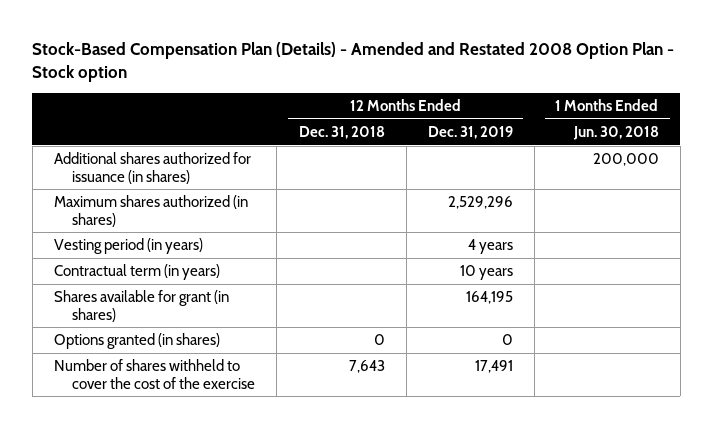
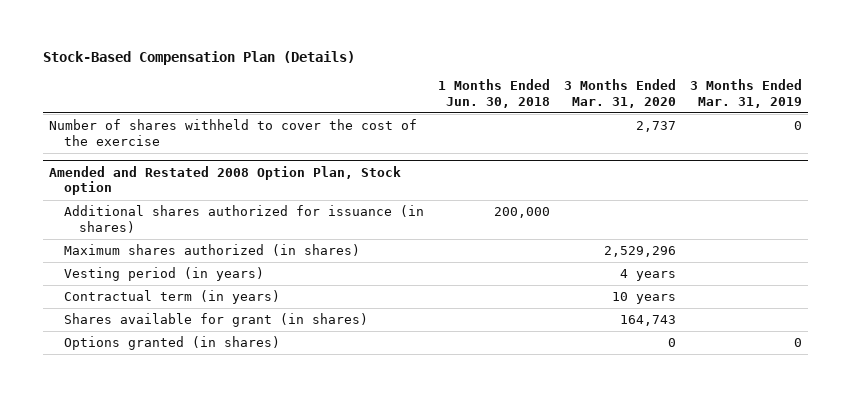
- Stock-Based Compensation Plan (Details) - Amended and Restated 2008 Option Plan - Stock option
+ Stock-Based Compensation Plan (Details)
- | 12 Months Ended Dec. 31, 2018 | 12 Months Ended Dec. 31, 2019 | 1 Months Ended Jun. 30, 2018
+ | 1 Months Ended Jun. 30, 2018 | 3 Months Ended Mar. 31, 2020 | 3 Months Ended Mar. 31, 2019
- Additional shares authorized for issuance (in shares) | | | 200,000
- Maximum shares authorized (in shares) | | 2,529,296 |
- Vesting period (in years) | | 4 years |
- Contractual term (in years) | | 10 years |
- Shares available for grant (in shares) | | 164,195 |
- Options granted (in shares) | 0 | 0 |
+ Amended and Restated 2008 Option Plan, Stock option
+ Additional shares authorized for issuance (in shares) | 200,000 | |
+ Maximum shares authorized (in shares) | | 2,529,296 |
+ Vesting period (in years) | | 4 years |
+ Contractual term (in years) | | 10 years |
+ Shares available for grant (in shares) | | 164,743 |
+ Options granted (in shares) | | 0 | 0

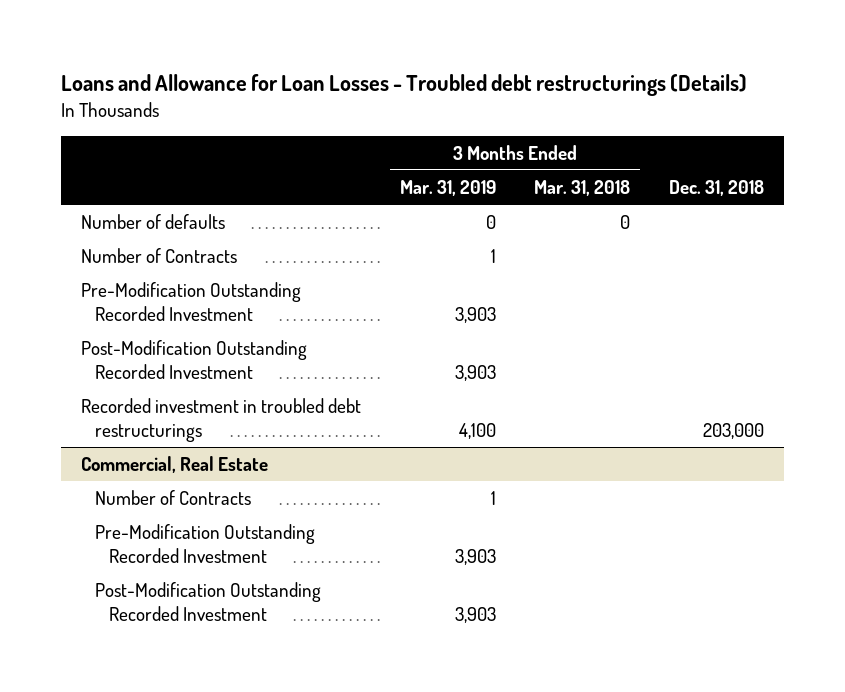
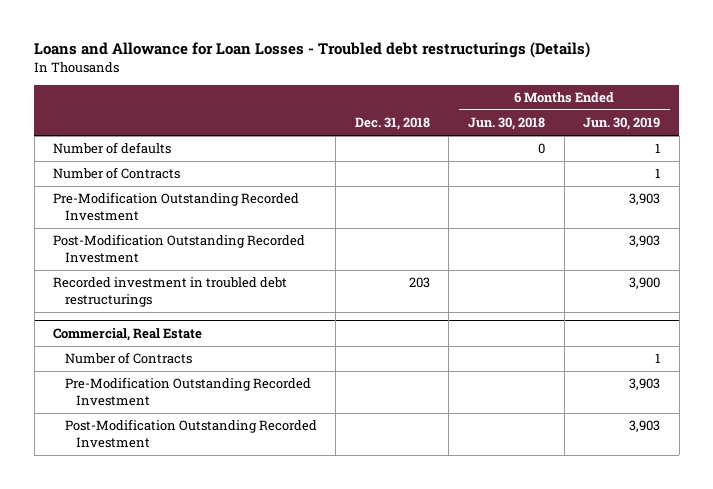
- | 3 Months Ended Mar. 31, 2019 | 3 Months Ended Mar. 31, 2018 | Dec. 31, 2018
+ | Dec. 31, 2018 | 6 Months Ended Jun. 30, 2018 | 6 Months Ended Jun. 30, 2019
- Recorded investment in troubled debt restructurings | 4,100 | | 203,000
+ Recorded investment in troubled debt restructurings | 203 | | 3,900

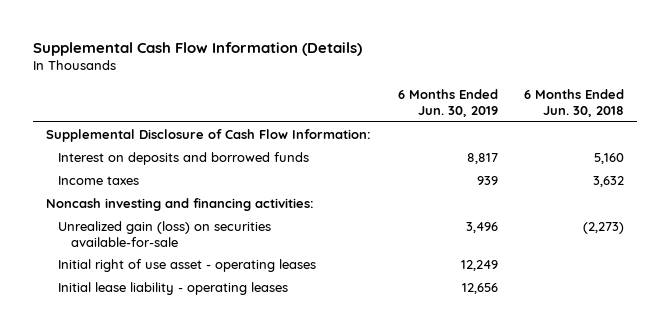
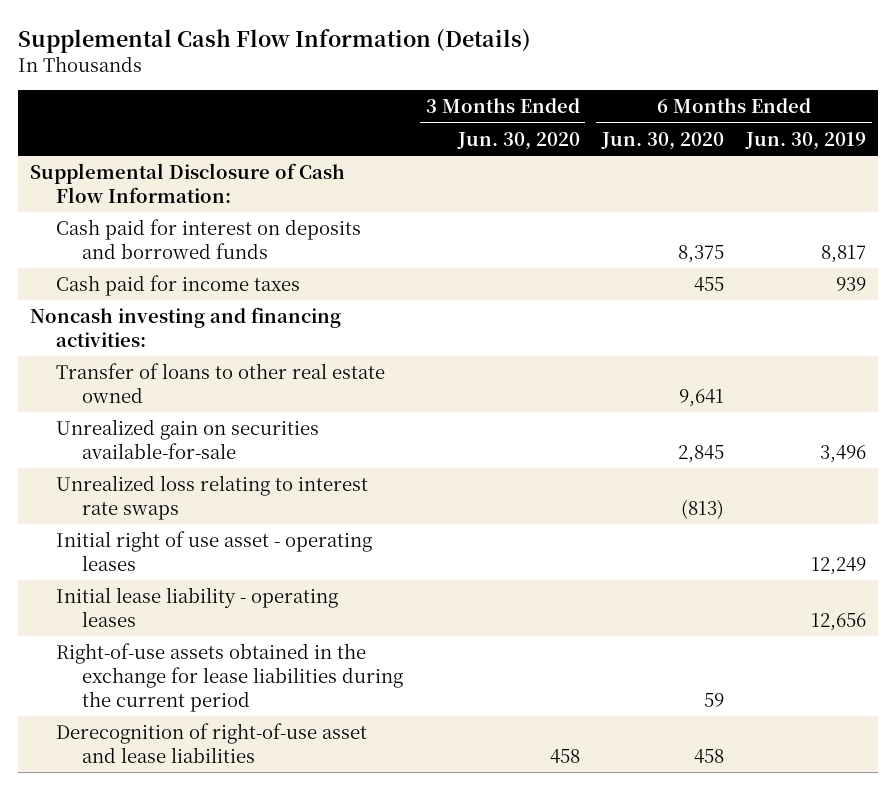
- | 6 Months Ended Jun. 30, 2019 | 6 Months Ended Jun. 30, 2018
+ | 3 Months Ended Jun. 30, 2020 | 6 Months Ended Jun. 30, 2020 | 6 Months Ended Jun. 30, 2019
- Interest on deposits and borrowed funds | 8,817 | 5,160
- Income taxes | 939 | 3,632
+ Cash paid for interest on deposits and borrowed funds | | 8,375 | 8,817
+ Cash paid for income taxes | | 455 | 939
- Unrealized gain (loss) on securities available-for-sale | 3,496 | (2,273)
+ Transfer of loans to other real estate owned | | 9,641 |
+ Unrealized gain on securities available-for-sale | | 2,845 | 3,496
+ Unrealized loss relating to interest rate swaps | | (813) |
+ Right-of-use assets obtained in the exchange for lease liabilities during the current period | | 59 |
+ Derecognition of right-of-use asset and lease liabilities | 458 | 458 |

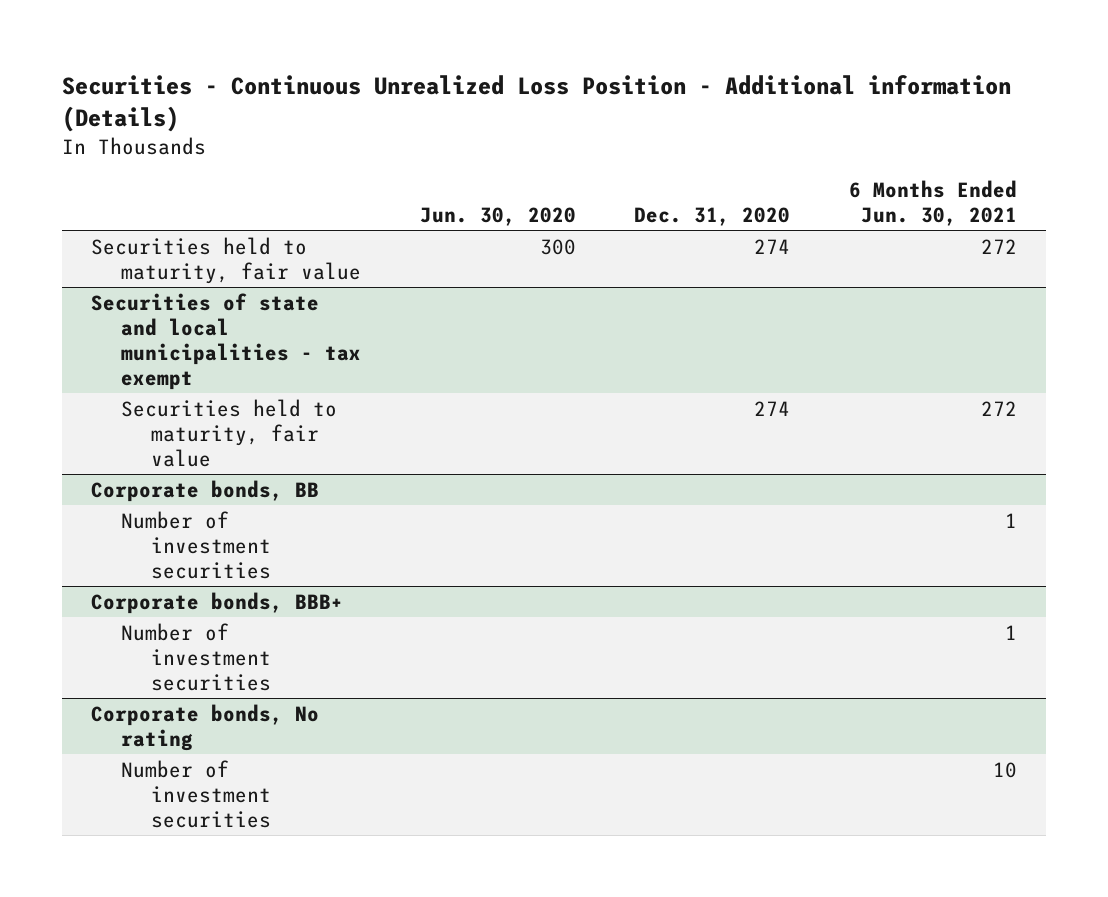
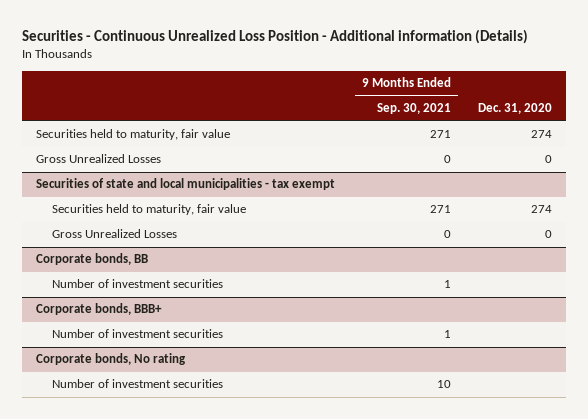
- | Jun. 30, 2020 | Dec. 31, 2020 | 6 Months Ended Jun. 30, 2021
+ | 9 Months Ended Sep. 30, 2021 | Dec. 31, 2020
+ Gross Unrealized Losses | 0 | 0
@ Securities of state and local municipalities - tax exempt
+ Gross Unrealized Losses | 0 | 0

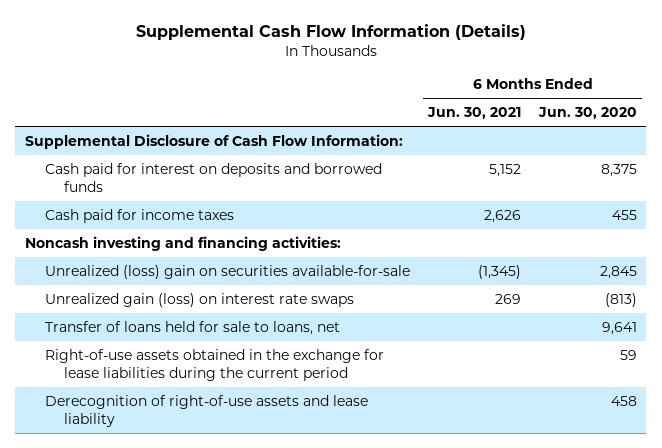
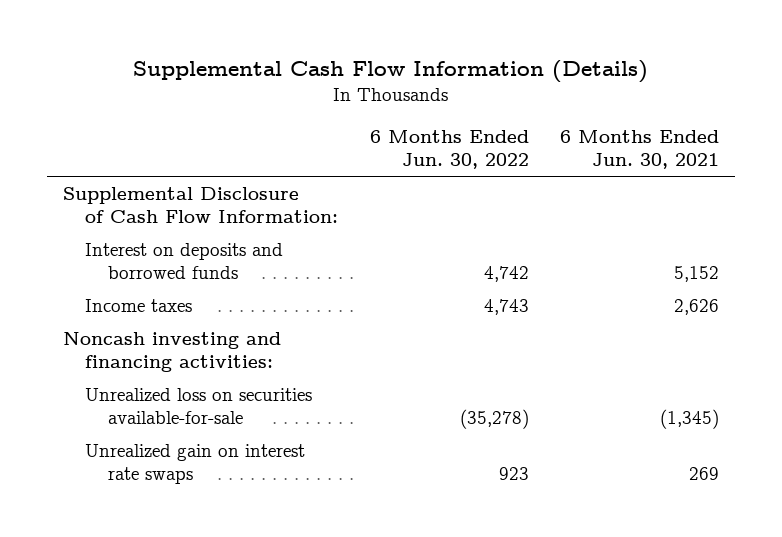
- | 6 Months Ended Jun. 30, 2021 | 6 Months Ended Jun. 30, 2020
+ | 6 Months Ended Jun. 30, 2022 | 6 Months Ended Jun. 30, 2021
- Cash paid for interest on deposits and borrowed funds | 5,152 | 8,375
- Cash paid for income taxes | 2,626 | 455
+ Interest on deposits and borrowed funds | 4,742 | 5,152
+ Income taxes | 4,743 | 2,626
- Unrealized (loss) gain on securities available-for-sale | (1,345) | 2,845
- Unrealized gain (loss) on interest rate swaps | 269 | (813)
- Transfer of loans held for sale to loans, net | | 9,641
- Right-of-use assets obtained in the exchange for lease liabilities during the current period | | 59
- Derecognition of right-of-use assets and lease liability | | 458
+ Unrealized loss on securities available-for-sale | (35,278) | (1,345)
+ Unrealized gain on interest rate swaps | 923 | 269

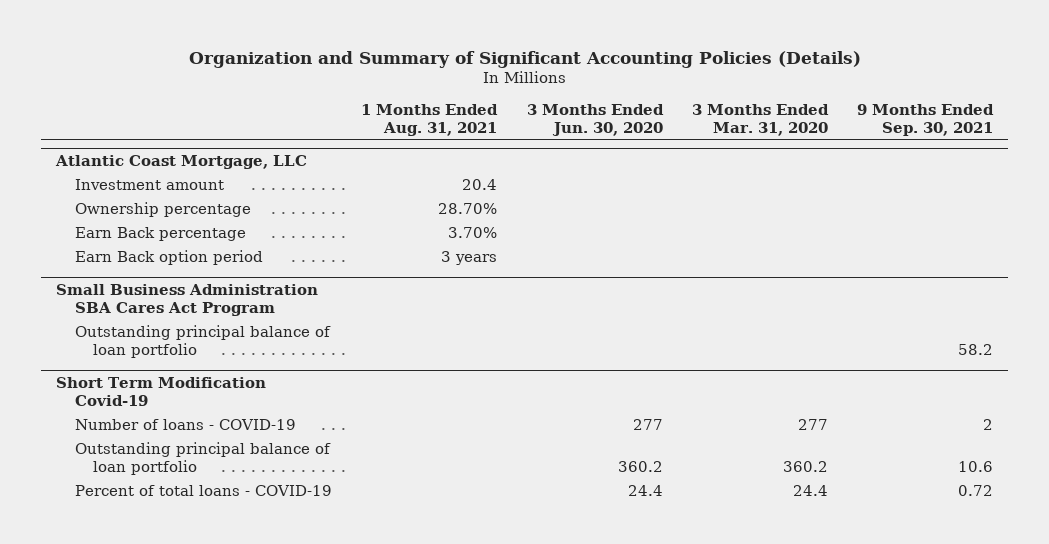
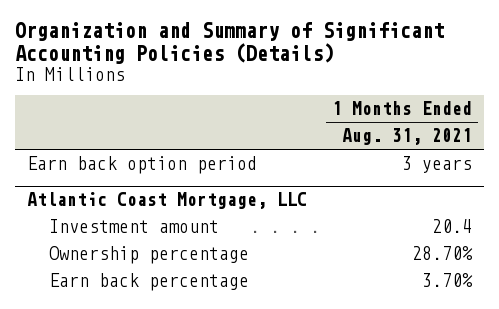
- | 1 Months Ended Aug. 31, 2021 | 3 Months Ended Jun. 30, 2020 | 3 Months Ended Mar. 31, 2020 | 9 Months Ended Sep. 30, 2021
+ | 1 Months Ended Aug. 31, 2021
+ Earn back option period | 3 years
@ Atlantic Coast Mortgage, LLC
- Earn Back percentage | 3.70% | | |
- Earn Back option period | 3 years | | |
- Small Business Administration SBA Cares Act Program
- Outstanding principal balance of loan portfolio | | | | 58.2
- Short Term Modification Covid-19
- Number of loans - COVID-19 | | 277 | 277 | 2
- Outstanding principal balance of loan portfolio | | 360.2 | 360.2 | 10.6
- Percent of total loans - COVID-19 | | 24.4 | 24.4 | 0.72
@ Atlantic Coast Mortgage, LLC
+ Earn back percentage | 3.70%

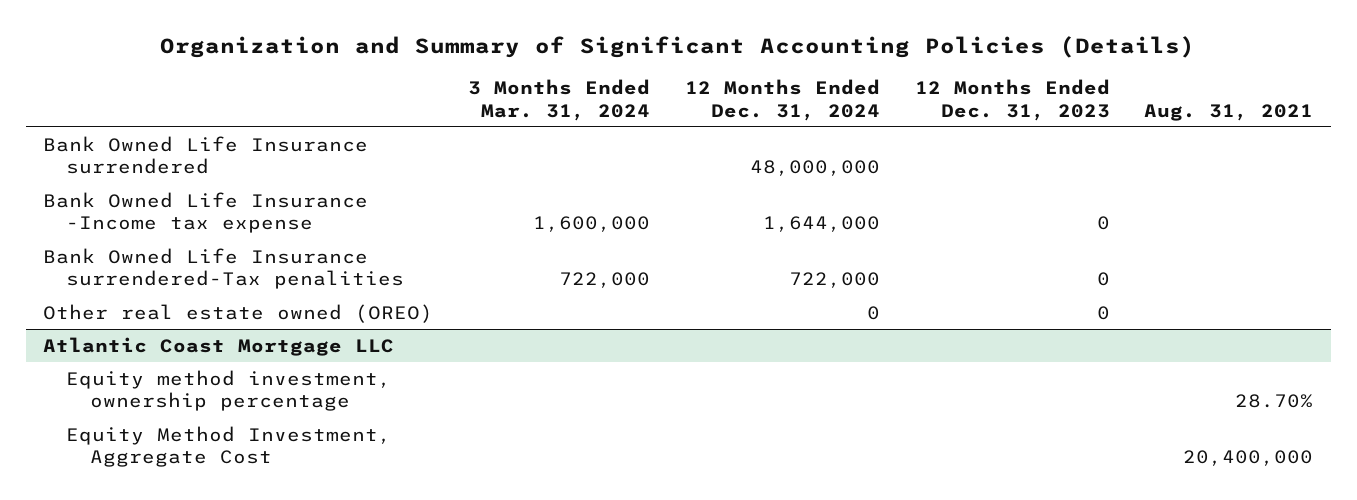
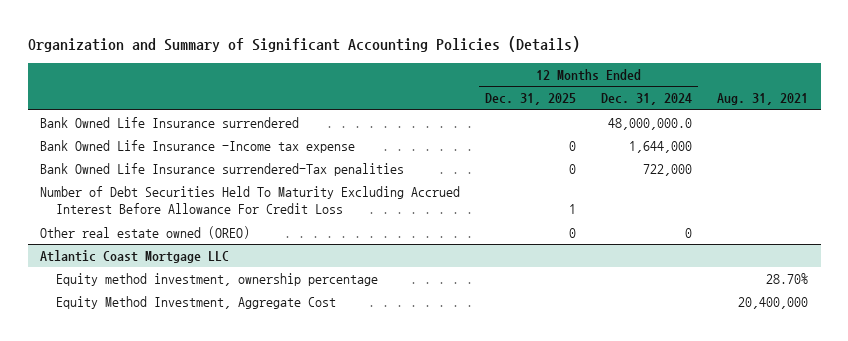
- | 3 Months Ended Mar. 31, 2024 | 12 Months Ended Dec. 31, 2024 | 12 Months Ended Dec. 31, 2023 | Aug. 31, 2021
+ | 12 Months Ended Dec. 31, 2025 | 12 Months Ended Dec. 31, 2024 | Aug. 31, 2021
- Bank Owned Life Insurance surrendered | | 48,000,000 | |
+ Bank Owned Life Insurance surrendered | | 48,000,000.0 |
+ Number of Debt Securities Held To Maturity Excluding Accrued Interest Before Allowance For Credit Loss | 1 | |

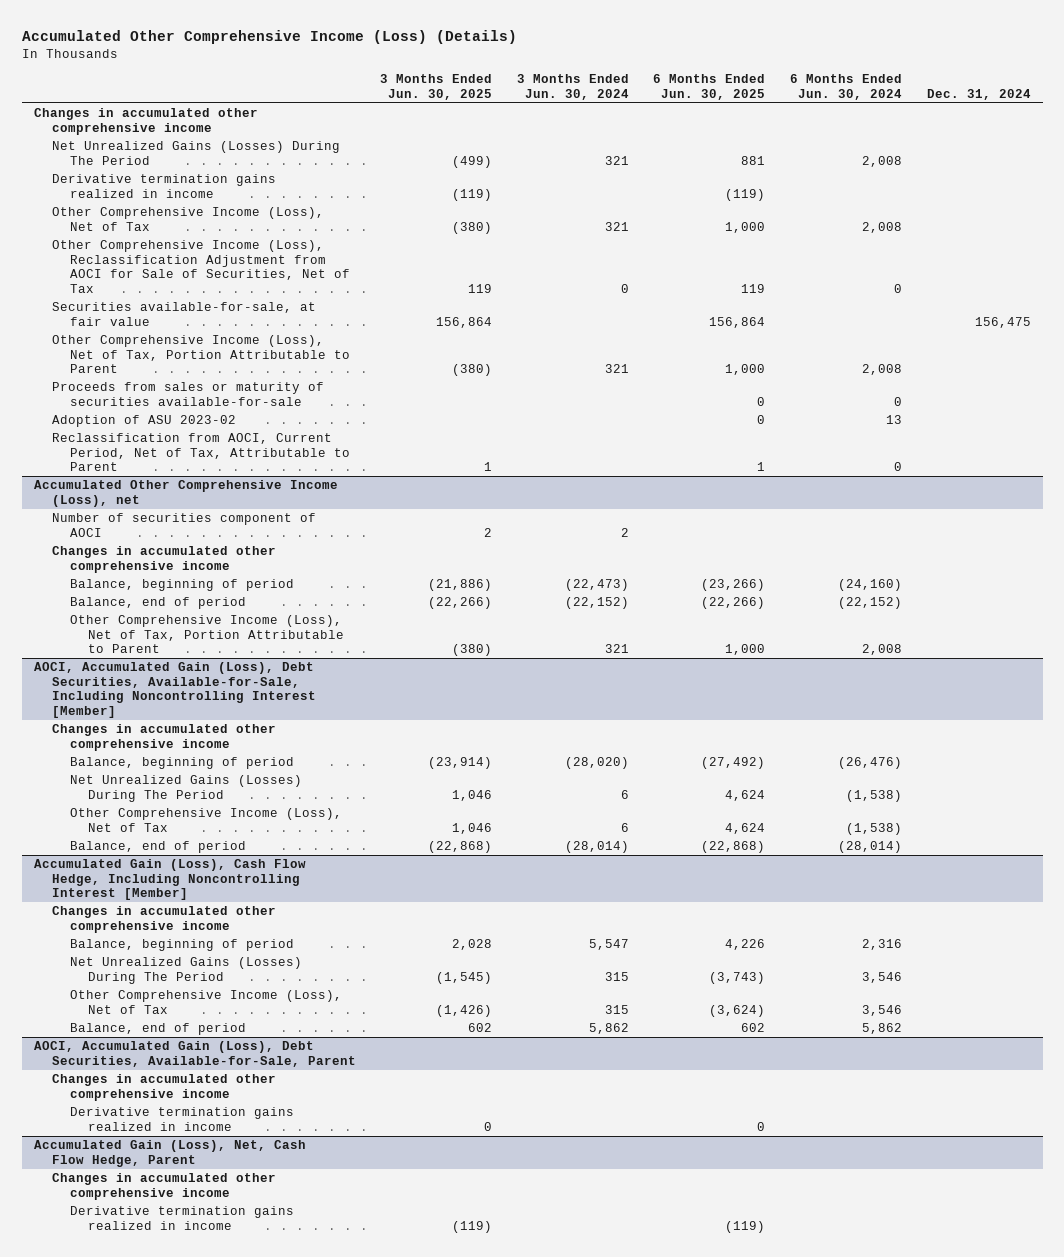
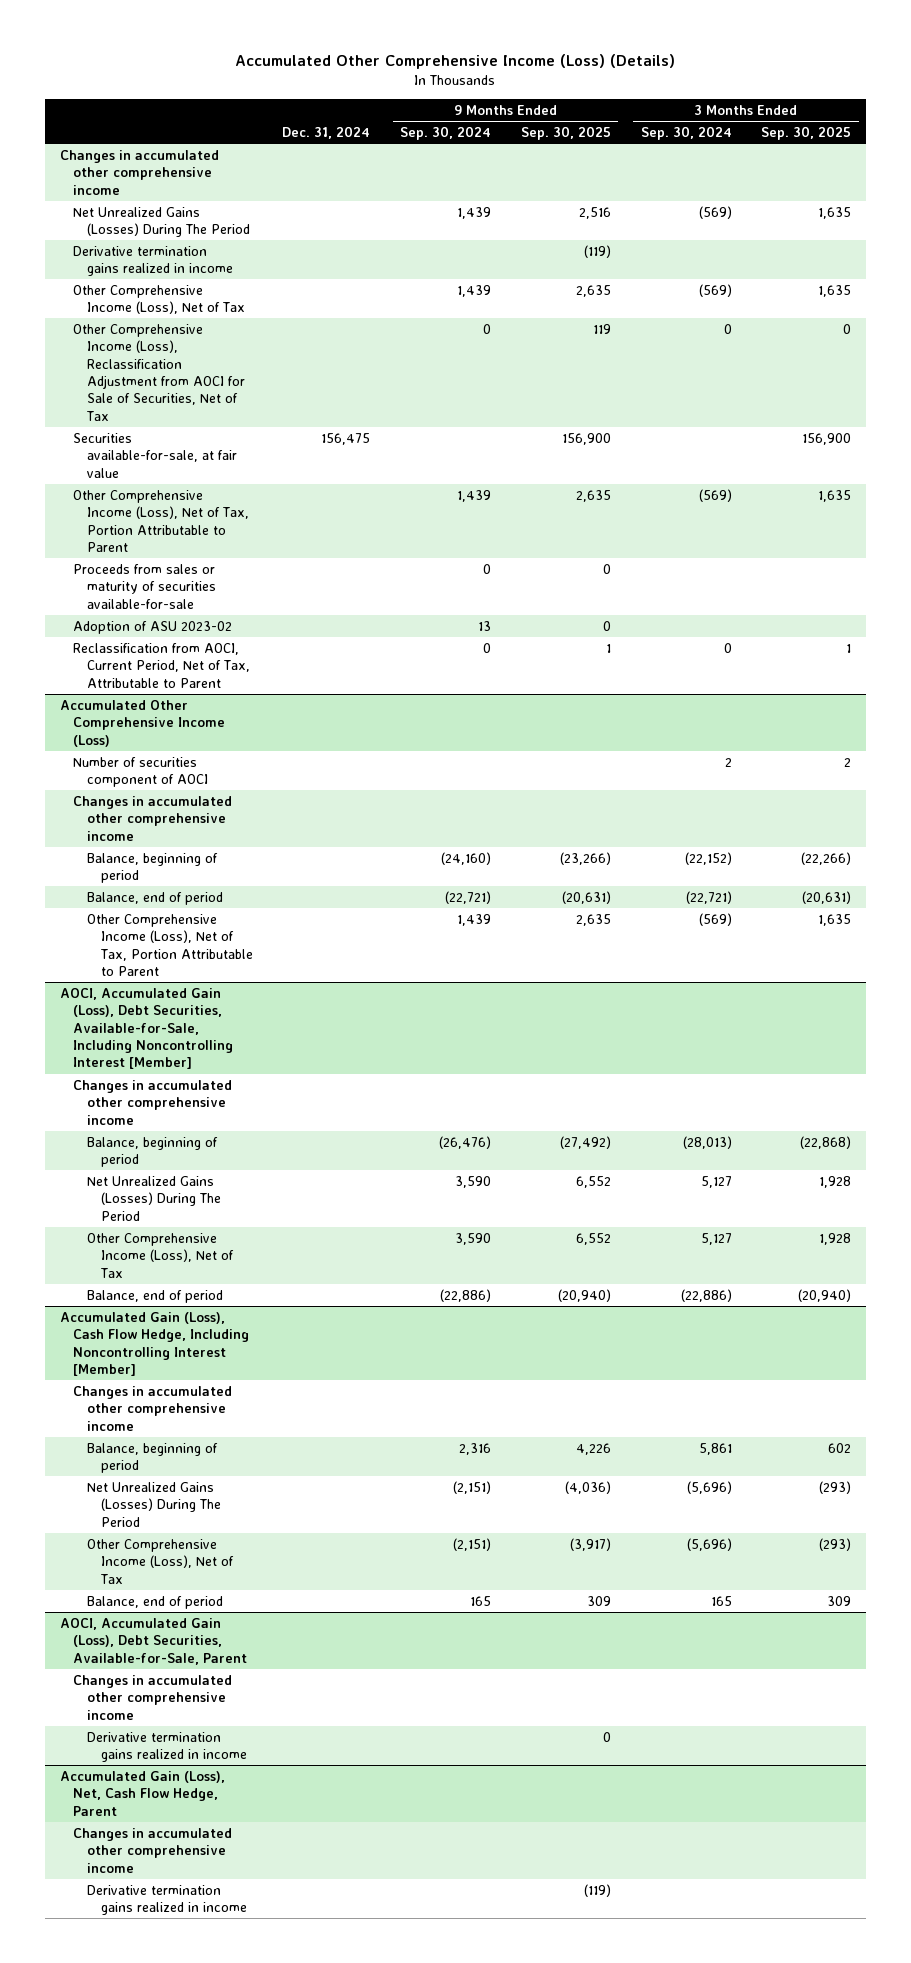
- | 3 Months Ended Jun. 30, 2025 | 3 Months Ended Jun. 30, 2024 | 6 Months Ended Jun. 30, 2025 | 6 Months Ended Jun. 30, 2024 | Dec. 31, 2024
+ | Dec. 31, 2024 | 9 Months Ended Sep. 30, 2024 | 9 Months Ended Sep. 30, 2025 | 3 Months Ended Sep. 30, 2024 | 3 Months Ended Sep. 30, 2025
- Accumulated Other Comprehensive Income (Loss), net
+ Accumulated Other Comprehensive Income (Loss)

